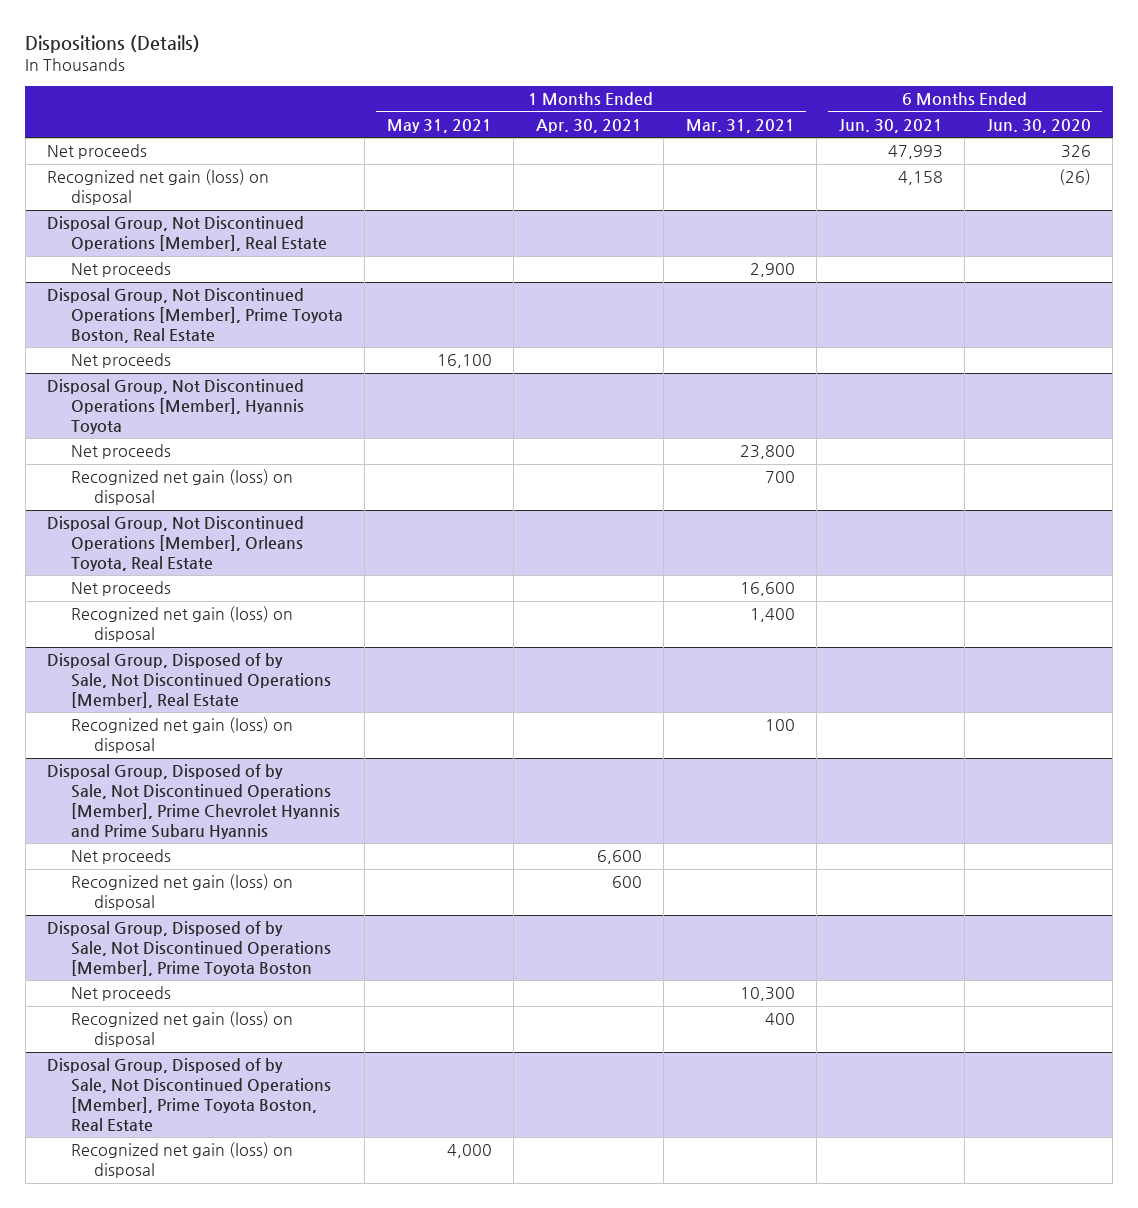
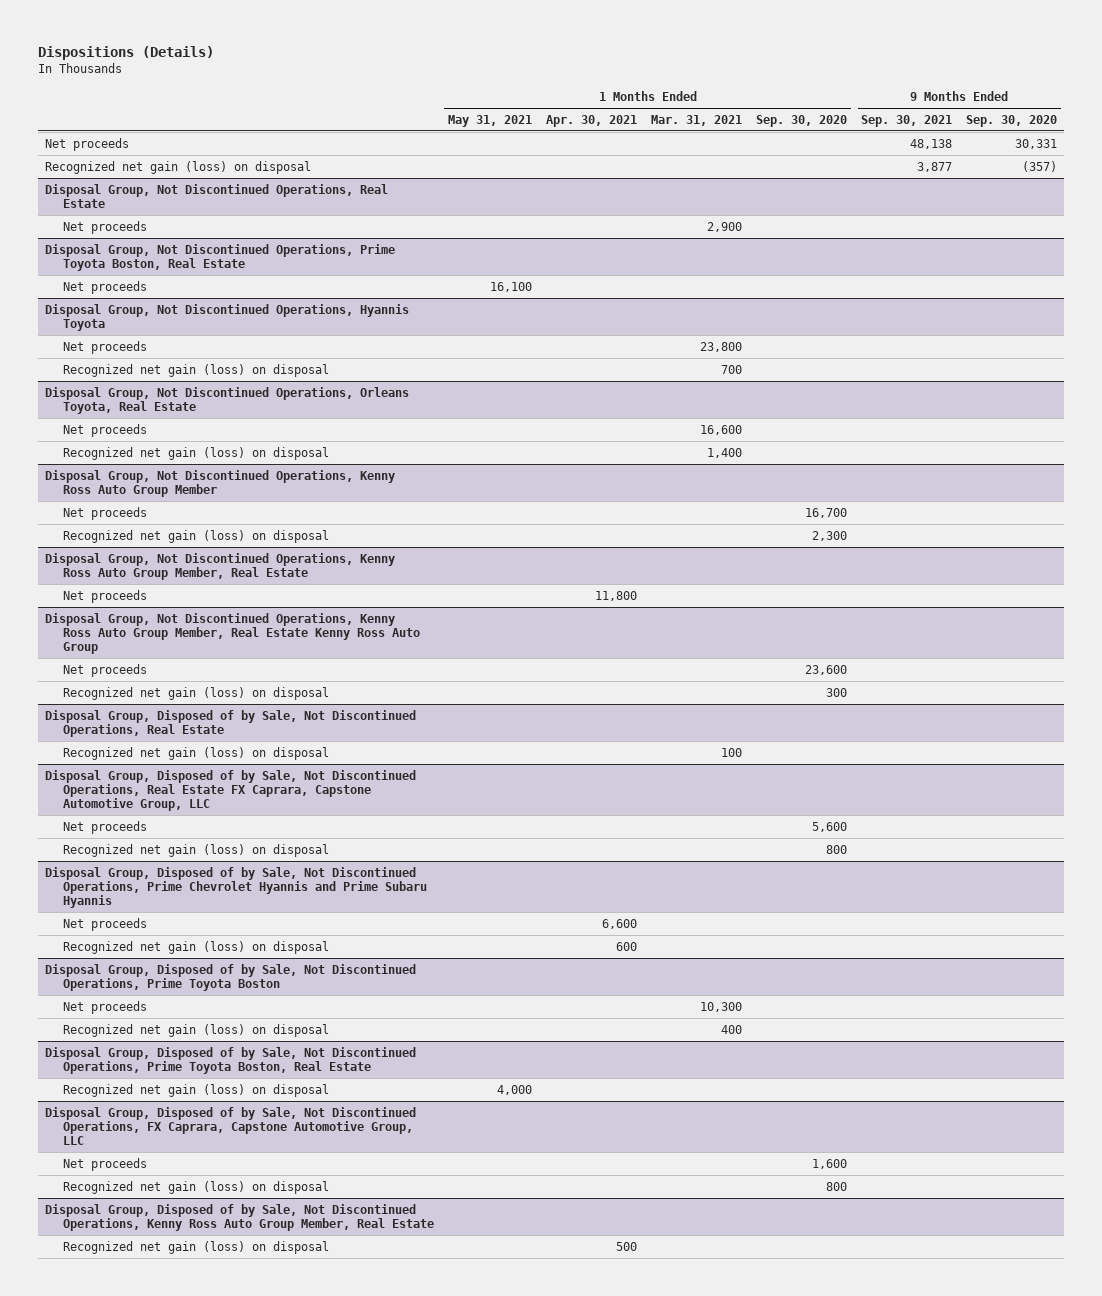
- | 1 Months Ended May 31, 2021 | 1 Months Ended Apr. 30, 2021 | 1 Months Ended Mar. 31, 2021 | 6 Months Ended Jun. 30, 2021 | 6 Months Ended Jun. 30, 2020
+ | 1 Months Ended May 31, 2021 | 1 Months Ended Apr. 30, 2021 | 1 Months Ended Mar. 31, 2021 | 1 Months Ended Sep. 30, 2020 | 9 Months Ended Sep. 30, 2021 | 9 Months Ended Sep. 30, 2020
- Disposal Group, Not Discontinued Operations [Member], Real Estate
+ Disposal Group, Not Discontinued Operations, Real Estate
- Disposal Group, Not Discontinued Operations [Member], Prime Toyota Boston, Real Estate
+ Disposal Group, Not Discontinued Operations, Prime Toyota Boston, Real Estate
- Disposal Group, Not Discontinued Operations [Member], Hyannis Toyota
+ Disposal Group, Not Discontinued Operations, Hyannis Toyota
- Disposal Group, Not Discontinued Operations [Member], Orleans Toyota, Real Estate
+ Disposal Group, Not Discontinued Operations, Orleans Toyota, Real Estate
- Disposal Group, Disposed of by Sale, Not Discontinued Operations [Member], Real Estate
+ Disposal Group, Not Discontinued Operations, Kenny Ross Auto Group Member
+ Net proceeds | | | | 16,700 | |
+ Recognized net gain (loss) on disposal | | | | 2,300 | |
+ Disposal Group, Not Discontinued Operations, Kenny Ross Auto Group Member, Real Estate
+ Net proceeds | | 11,800 | | | |
+ Disposal Group, Not Discontinued Operations, Kenny Ross Auto Group Member, Real Estate Kenny Ross Auto Group
+ Net proceeds | | | | 23,600 | |
+ Recognized net gain (loss) on disposal | | | | 300 | |
+ Disposal Group, Disposed of by Sale, Not Discontinued Operations, Real Estate
- Disposal Group, Disposed of by Sale, Not Discontinued Operations [Member], Prime Chevrolet Hyannis and Prime Subaru Hyannis
+ Disposal Group, Disposed of by Sale, Not Discontinued Operations, Real Estate FX Caprara, Capstone Automotive Group, LLC
+ Net proceeds | | | | 5,600 | |
+ Recognized net gain (loss) on disposal | | | | 800 | |
+ Disposal Group, Disposed of by Sale, Not Discontinued Operations, Prime Chevrolet Hyannis and Prime Subaru Hyannis
- Disposal Group, Disposed of by Sale, Not Discontinued Operations [Member], Prime Toyota Boston
+ Disposal Group, Disposed of by Sale, Not Discontinued Operations, Prime Toyota Boston
- Disposal Group, Disposed of by Sale, Not Discontinued Operations [Member], Prime Toyota Boston, Real Estate
+ Disposal Group, Disposed of by Sale, Not Discontinued Operations, Prime Toyota Boston, Real Estate
+ Disposal Group, Disposed of by Sale, Not Discontinued Operations, FX Caprara, Capstone Automotive Group, LLC
+ Net proceeds | | | | 1,600 | |
+ Recognized net gain (loss) on disposal | | | | 800 | |
+ Disposal Group, Disposed of by Sale, Not Discontinued Operations, Kenny Ross Auto Group Member, Real Estate
+ Recognized net gain (loss) on disposal | | 500 | | | |

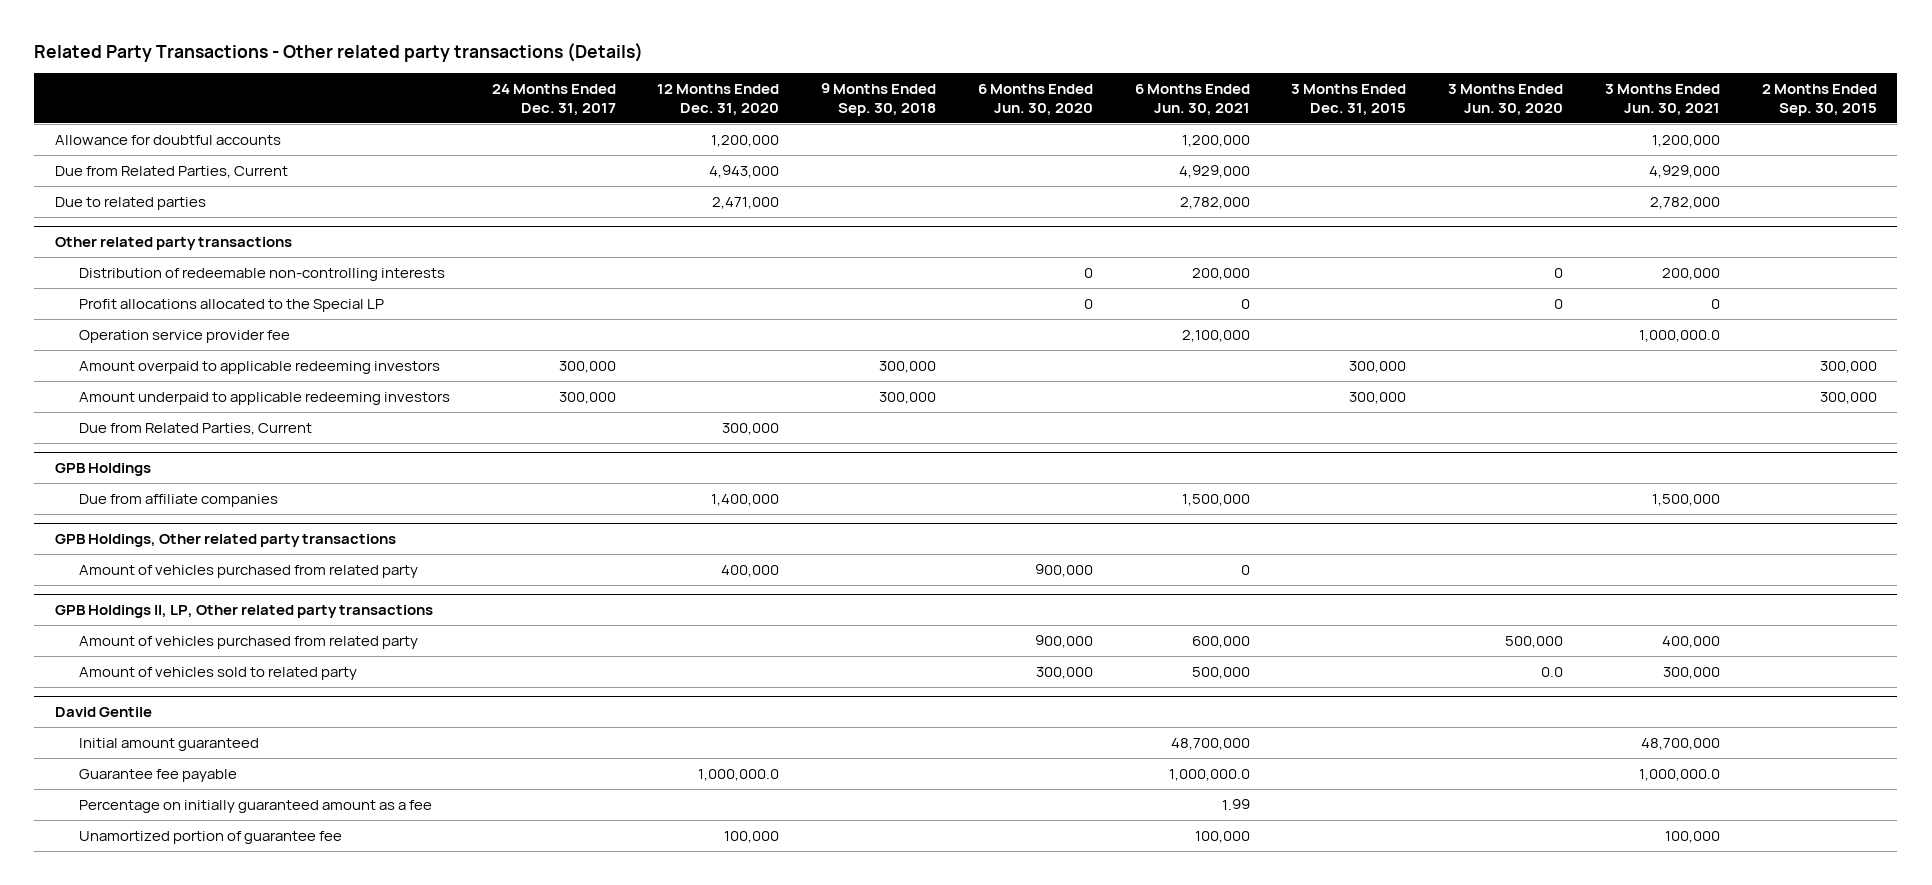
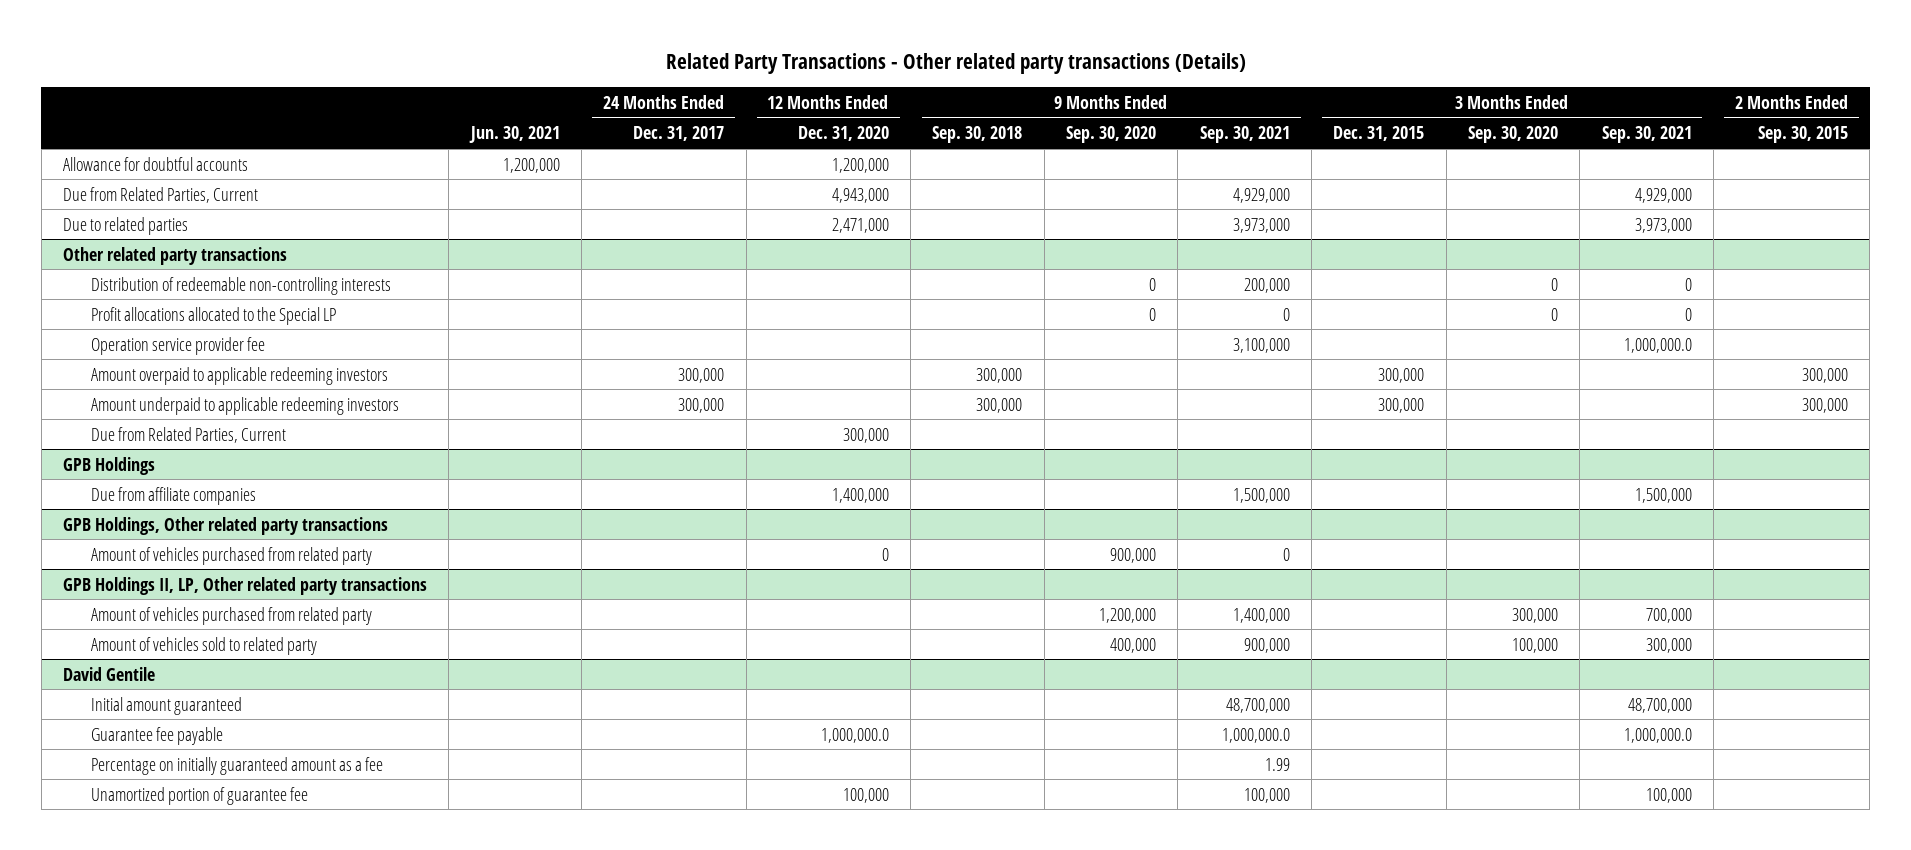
- | 24 Months Ended Dec. 31, 2017 | 12 Months Ended Dec. 31, 2020 | 9 Months Ended Sep. 30, 2018 | 6 Months Ended Jun. 30, 2020 | 6 Months Ended Jun. 30, 2021 | 3 Months Ended Dec. 31, 2015 | 3 Months Ended Jun. 30, 2020 | 3 Months Ended Jun. 30, 2021 | 2 Months Ended Sep. 30, 2015
+ | Jun. 30, 2021 | 24 Months Ended Dec. 31, 2017 | 12 Months Ended Dec. 31, 2020 | 9 Months Ended Sep. 30, 2018 | 9 Months Ended Sep. 30, 2020 | 9 Months Ended Sep. 30, 2021 | 3 Months Ended Dec. 31, 2015 | 3 Months Ended Sep. 30, 2020 | 3 Months Ended Sep. 30, 2021 | 2 Months Ended Sep. 30, 2015
@ GPB Holdings, Other related party transactions
- Amount of vehicles purchased from related party | | 400,000 | | 900,000 | 0 | | | |
+ Amount of vehicles purchased from related party | | | 0 | | 900,000 | 0 | | | |

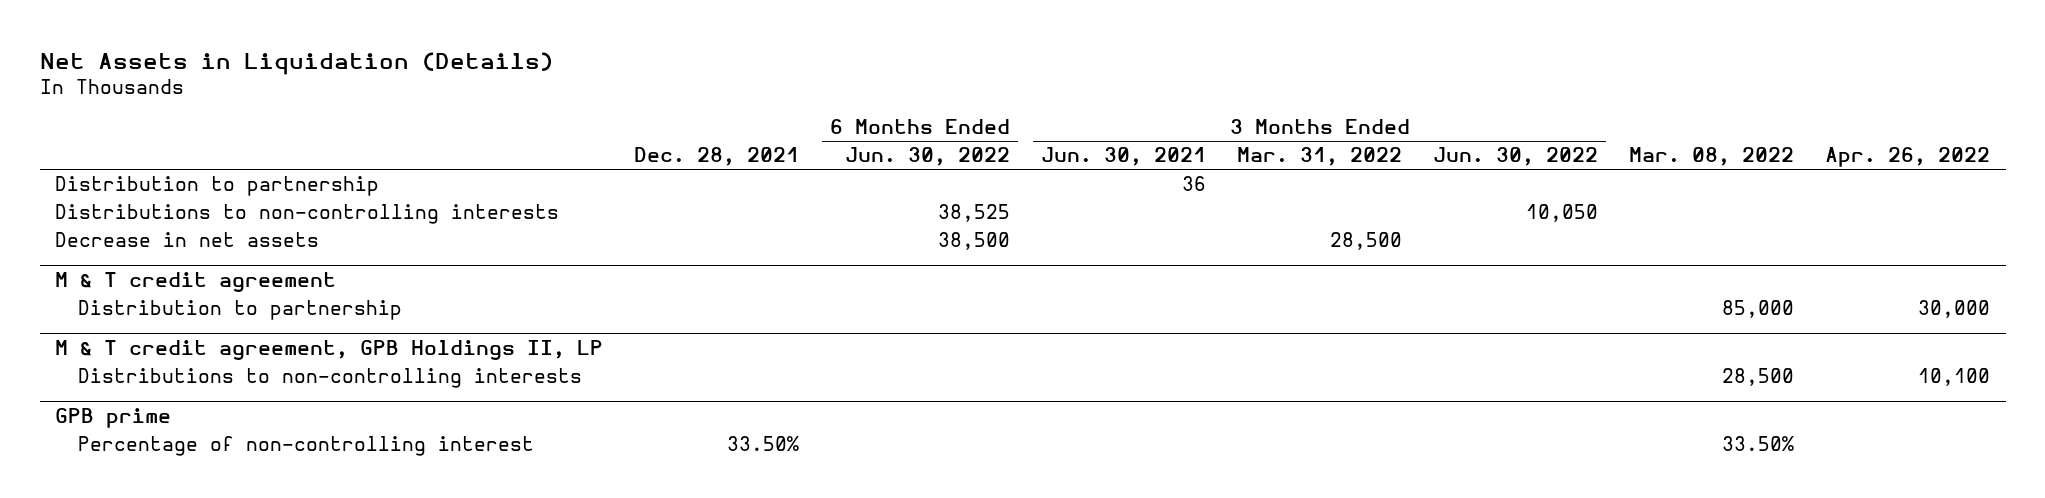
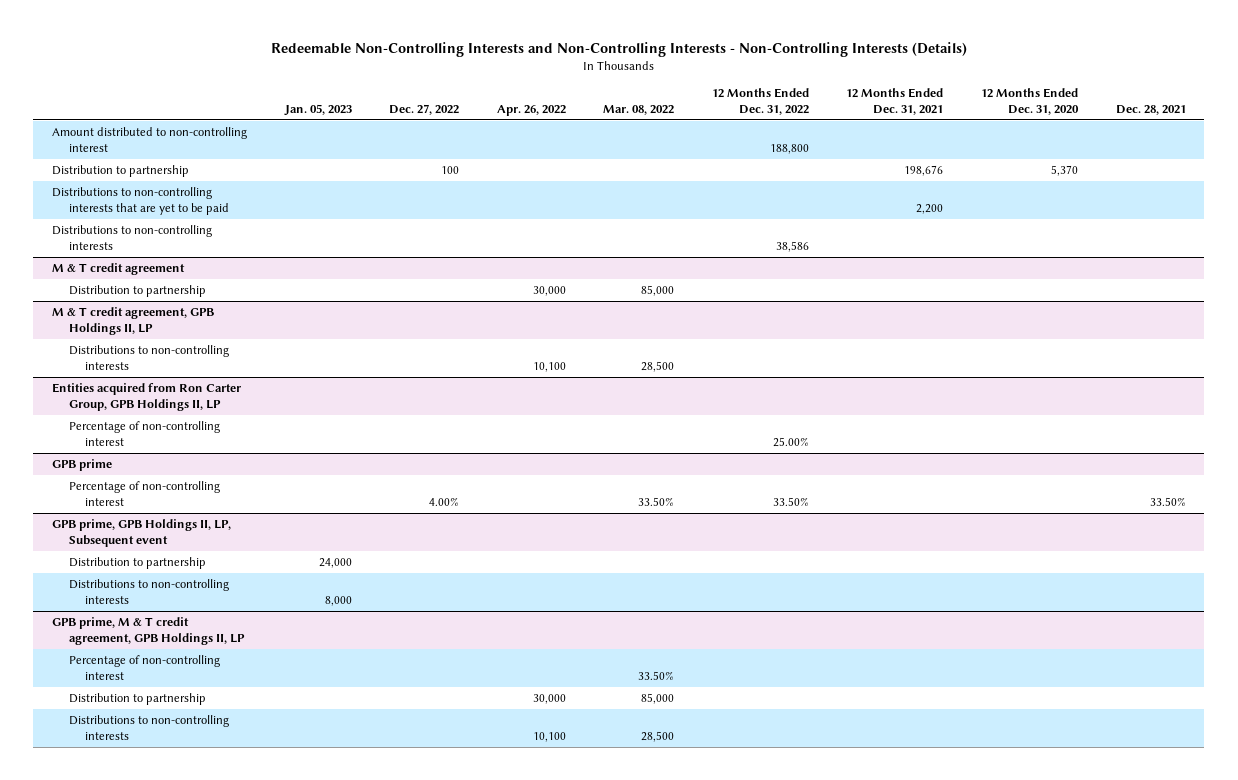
- Net Assets in Liquidation (Details)
+ Redeemable Non-Controlling Interests and Non-Controlling Interests - Non-Controlling Interests (Details)
- | Dec. 28, 2021 | 6 Months Ended Jun. 30, 2022 | 3 Months Ended Jun. 30, 2021 | 3 Months Ended Mar. 31, 2022 | 3 Months Ended Jun. 30, 2022 | Mar. 08, 2022 | Apr. 26, 2022
+ | Jan. 05, 2023 | Dec. 27, 2022 | Apr. 26, 2022 | Mar. 08, 2022 | 12 Months Ended Dec. 31, 2022 | 12 Months Ended Dec. 31, 2021 | 12 Months Ended Dec. 31, 2020 | Dec. 28, 2021
+ Amount distributed to non-controlling interest | | | | | 188,800 | | |
+ Distributions to non-controlling interests that are yet to be paid | | | | | | 2,200 | |
- Decrease in net assets | | 38,500 | | 28,500 | | |
+ Entities acquired from Ron Carter Group, GPB Holdings II, LP
+ Percentage of non-controlling interest | | | | | 25.00% | | |
+ GPB prime, GPB Holdings II, LP, Subsequent event
+ Distribution to partnership | 24,000 | | | | | | |
+ Distributions to non-controlling interests | 8,000 | | | | | | |
+ GPB prime, M & T credit agreement, GPB Holdings II, LP
+ Percentage of non-controlling interest | | | | 33.50% | | | |
+ Distribution to partnership | | | 30,000 | 85,000 | | | |
+ Distributions to non-controlling interests | | | 10,100 | 28,500 | | | |

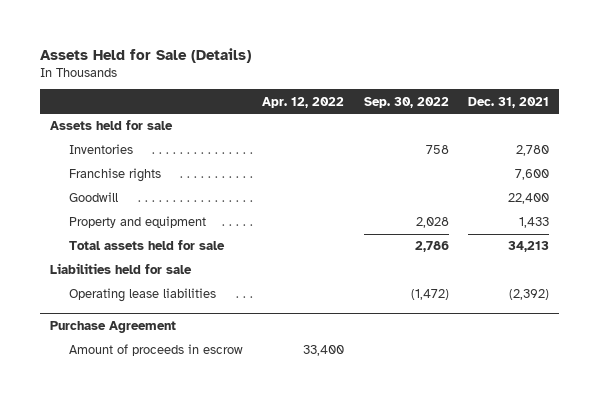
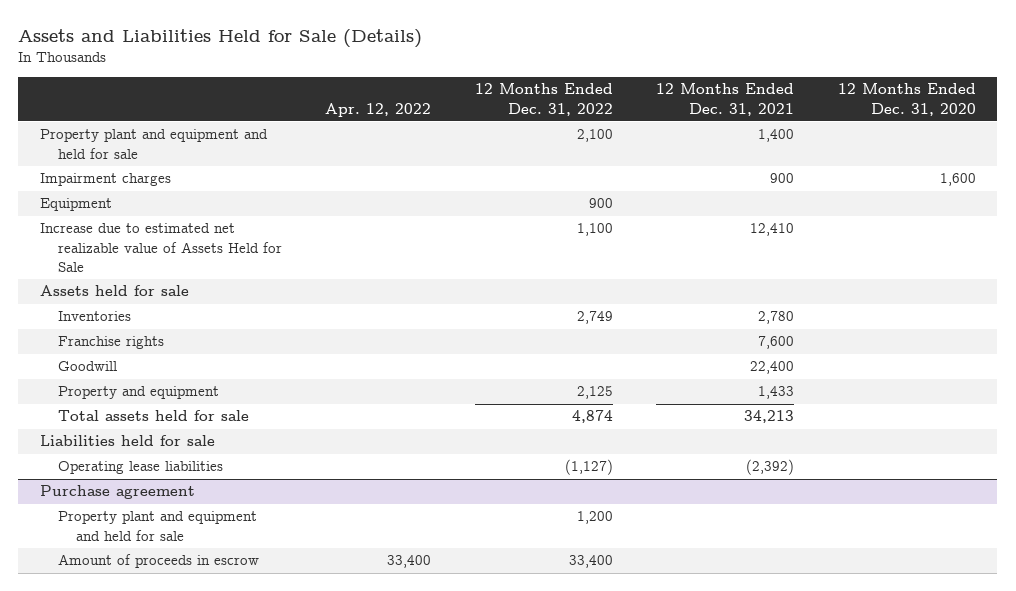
- Assets Held for Sale (Details)
+ Assets and Liabilities Held for Sale (Details)
- | Apr. 12, 2022 | Sep. 30, 2022 | Dec. 31, 2021
+ | Apr. 12, 2022 | 12 Months Ended Dec. 31, 2022 | 12 Months Ended Dec. 31, 2021 | 12 Months Ended Dec. 31, 2020
+ Property plant and equipment and held for sale | | 2,100 | 1,400 |
+ Impairment charges | | | 900 | 1,600
+ Equipment | | 900 | |
+ Increase due to estimated net realizable value of Assets Held for Sale | | 1,100 | 12,410 |
- Purchase Agreement
+ Purchase agreement
+ Property plant and equipment and held for sale | | 1,200 | |

